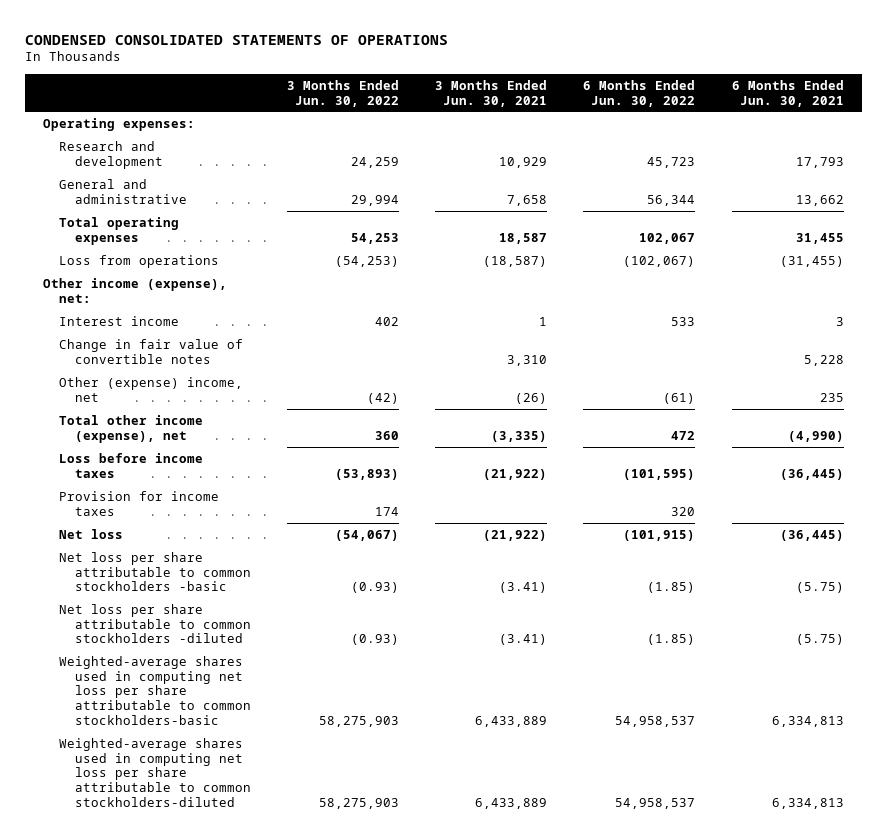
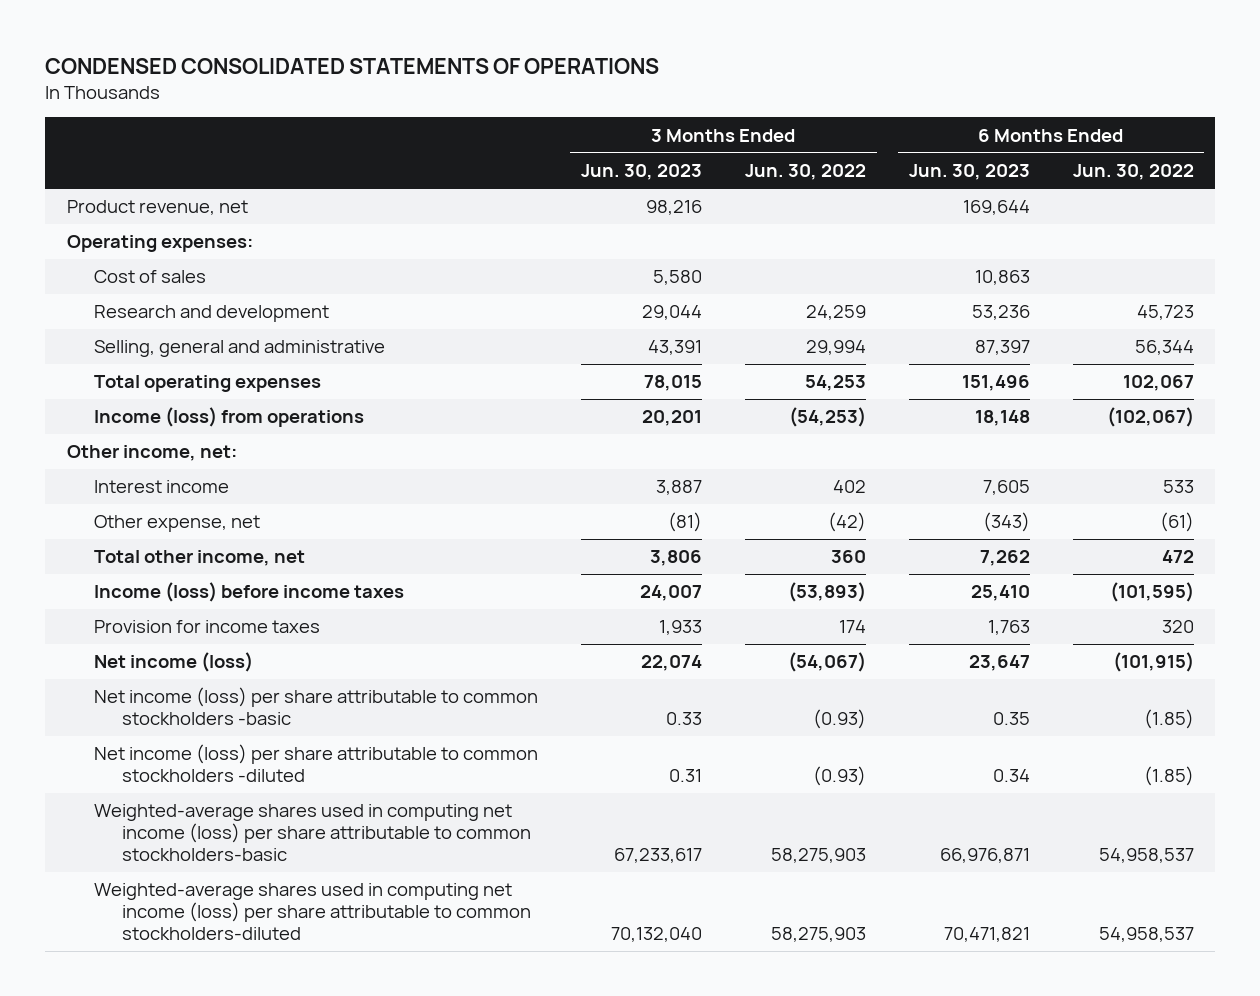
- | 3 Months Ended Jun. 30, 2022 | 3 Months Ended Jun. 30, 2021 | 6 Months Ended Jun. 30, 2022 | 6 Months Ended Jun. 30, 2021
+ | 3 Months Ended Jun. 30, 2023 | 3 Months Ended Jun. 30, 2022 | 6 Months Ended Jun. 30, 2023 | 6 Months Ended Jun. 30, 2022
+ Product revenue, net | 98,216 | | 169,644 |
+ Cost of sales | 5,580 | | 10,863 |
- General and administrative | 29,994 | 7,658 | 56,344 | 13,662
+ Selling, general and administrative | 43,391 | 29,994 | 87,397 | 56,344
- Loss from operations | (54,253) | (18,587) | (102,067) | (31,455)
- Other income (expense), net:
+ Income (loss) from operations | 20,201 | (54,253) | 18,148 | (102,067)
+ Other income, net:
- Change in fair value of convertible notes | | 3,310 | | 5,228
- Other (expense) income, net | (42) | (26) | (61) | 235
- Total other income (expense), net | 360 | (3,335) | 472 | (4,990)
- Loss before income taxes | (53,893) | (21,922) | (101,595) | (36,445)
+ Other expense, net | (81) | (42) | (343) | (61)
+ Total other income, net | 3,806 | 360 | 7,262 | 472
+ Income (loss) before income taxes | 24,007 | (53,893) | 25,410 | (101,595)
- Net loss | (54,067) | (21,922) | (101,915) | (36,445)
- Net loss per share attributable to common stockholders -basic | (0.93) | (3.41) | (1.85) | (5.75)
- Net loss per share attributable to common stockholders -diluted | (0.93) | (3.41) | (1.85) | (5.75)
- Weighted-average shares used in computing net loss per share attributable to common stockholders-basic | 58,275,903 | 6,433,889 | 54,958,537 | 6,334,813
- Weighted-average shares used in computing net loss per share attributable to common stockholders-diluted | 58,275,903 | 6,433,889 | 54,958,537 | 6,334,813
+ Net income (loss) | 22,074 | (54,067) | 23,647 | (101,915)
+ Net income (loss) per share attributable to common stockholders -basic | 0.33 | (0.93) | 0.35 | (1.85)
+ Net income (loss) per share attributable to common stockholders -diluted | 0.31 | (0.93) | 0.34 | (1.85)
+ Weighted-average shares used in computing net income (loss) per share attributable to common stockholders-basic | 67,233,617 | 58,275,903 | 66,976,871 | 54,958,537
+ Weighted-average shares used in computing net income (loss) per share attributable to common stockholders-diluted | 70,132,040 | 58,275,903 | 70,471,821 | 54,958,537

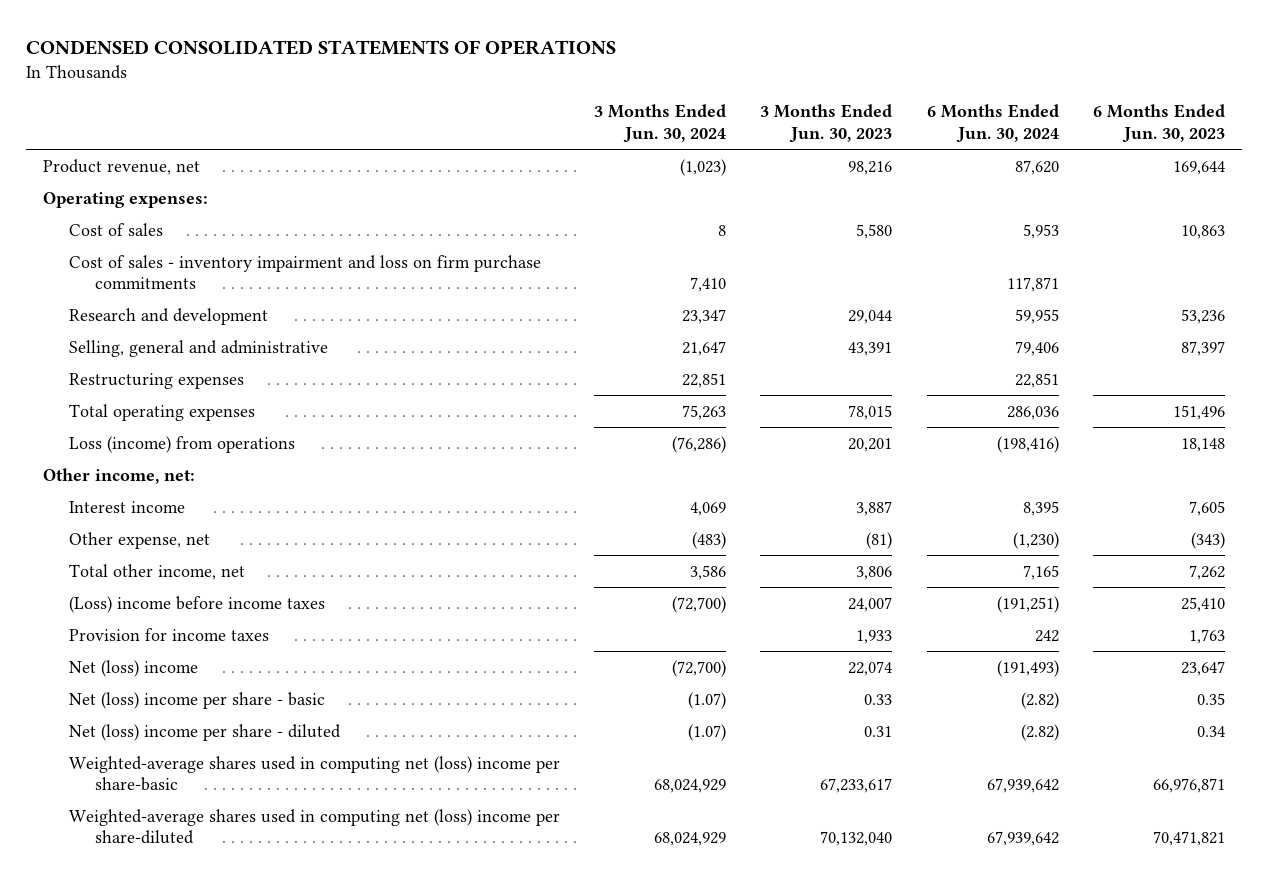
- | 3 Months Ended Jun. 30, 2023 | 3 Months Ended Jun. 30, 2022 | 6 Months Ended Jun. 30, 2023 | 6 Months Ended Jun. 30, 2022
+ | 3 Months Ended Jun. 30, 2024 | 3 Months Ended Jun. 30, 2023 | 6 Months Ended Jun. 30, 2024 | 6 Months Ended Jun. 30, 2023
+ Cost of sales - inventory impairment and loss on firm purchase commitments | 7,410 | | 117,871 |
+ Restructuring expenses | 22,851 | | 22,851 |
- Income (loss) from operations | 20,201 | (54,253) | 18,148 | (102,067)
+ Loss (income) from operations | (76,286) | 20,201 | (198,416) | 18,148
- Income (loss) before income taxes | 24,007 | (53,893) | 25,410 | (101,595)
+ (Loss) income before income taxes | (72,700) | 24,007 | (191,251) | 25,410
- Net income (loss) | 22,074 | (54,067) | 23,647 | (101,915)
- Net income (loss) per share attributable to common stockholders -basic | 0.33 | (0.93) | 0.35 | (1.85)
- Net income (loss) per share attributable to common stockholders -diluted | 0.31 | (0.93) | 0.34 | (1.85)
- Weighted-average shares used in computing net income (loss) per share attributable to common stockholders-basic | 67,233,617 | 58,275,903 | 66,976,871 | 54,958,537
- Weighted-average shares used in computing net income (loss) per share attributable to common stockholders-diluted | 70,132,040 | 58,275,903 | 70,471,821 | 54,958,537
+ Net (loss) income | (72,700) | 22,074 | (191,493) | 23,647
+ Net (loss) income per share - basic | (1.07) | 0.33 | (2.82) | 0.35
+ Net (loss) income per share - diluted | (1.07) | 0.31 | (2.82) | 0.34
+ Weighted-average shares used in computing net (loss) income per share-basic | 68,024,929 | 67,233,617 | 67,939,642 | 66,976,871
+ Weighted-average shares used in computing net (loss) income per share-diluted | 68,024,929 | 70,132,040 | 67,939,642 | 70,471,821

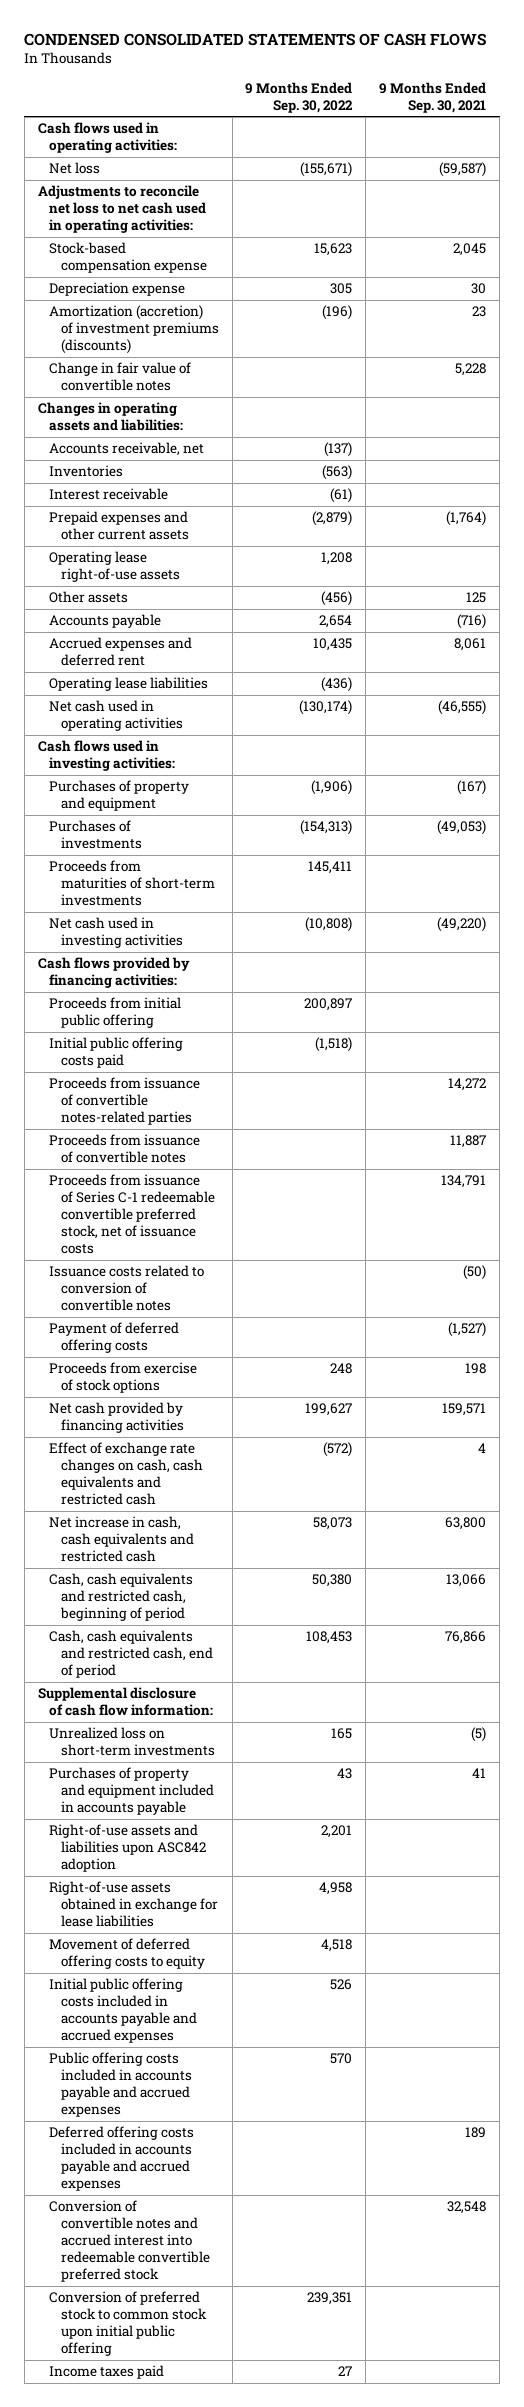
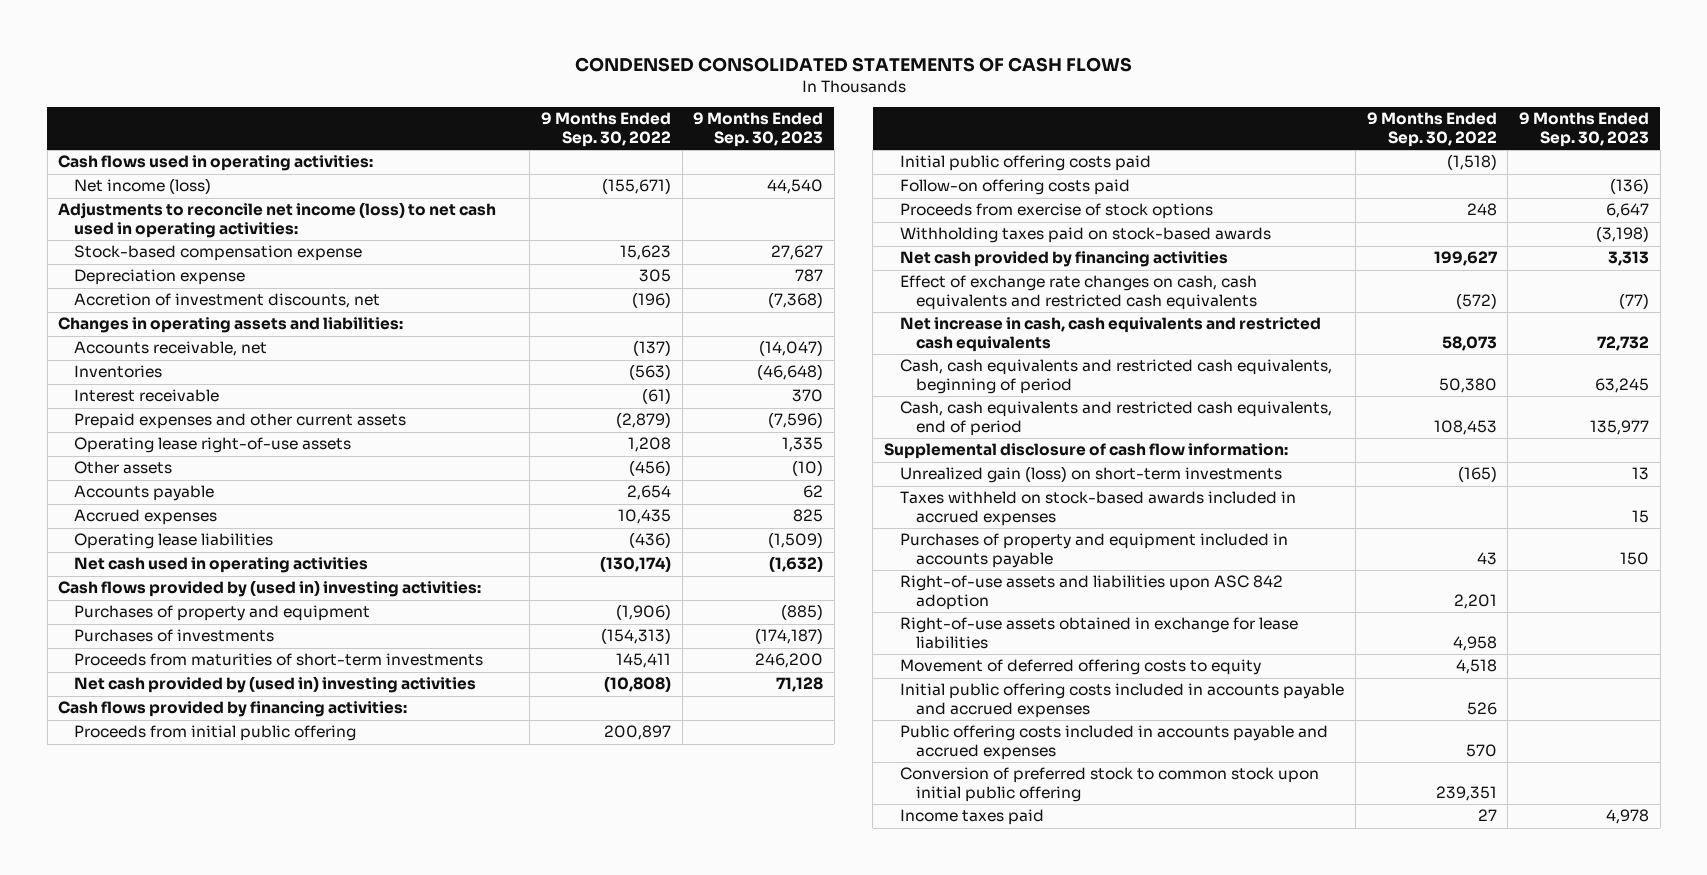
- | 9 Months Ended Sep. 30, 2022 | 9 Months Ended Sep. 30, 2021
+ | 9 Months Ended Sep. 30, 2022 | 9 Months Ended Sep. 30, 2023
- Net loss | (155,671) | (59,587)
- Adjustments to reconcile net loss to net cash used in operating activities:
+ Net income (loss) | (155,671) | 44,540
+ Adjustments to reconcile net income (loss) to net cash used in operating activities:
- Amortization (accretion) of investment premiums (discounts) | (196) | 23
- Change in fair value of convertible notes | | 5,228
+ Accretion of investment discounts, net | (196) | (7,368)
- Accrued expenses and deferred rent | 10,435 | 8,061
+ Accrued expenses | 10,435 | 825
- Cash flows used in investing activities:
+ Cash flows provided by (used in) investing activities:
- Net cash used in investing activities | (10,808) | (49,220)
+ Net cash provided by (used in) investing activities | (10,808) | 71,128
- Proceeds from issuance of convertible notes-related parties | | 14,272
- Proceeds from issuance of convertible notes | | 11,887
- Proceeds from issuance of Series C-1 redeemable convertible preferred stock, net of issuance costs | | 134,791
- Issuance costs related to conversion of convertible notes | | (50)
- Payment of deferred offering costs | | (1,527)
+ Follow-on offering costs paid | | (136)
+ Withholding taxes paid on stock-based awards | | (3,198)
- Effect of exchange rate changes on cash, cash equivalents and restricted cash | (572) | 4
- Net increase in cash, cash equivalents and restricted cash | 58,073 | 63,800
- Cash, cash equivalents and restricted cash, beginning of period | 50,380 | 13,066
- Cash, cash equivalents and restricted cash, end of period | 108,453 | 76,866
+ Effect of exchange rate changes on cash, cash equivalents and restricted cash equivalents | (572) | (77)
+ Net increase in cash, cash equivalents and restricted cash equivalents | 58,073 | 72,732
+ Cash, cash equivalents and restricted cash equivalents, beginning of period | 50,380 | 63,245
+ Cash, cash equivalents and restricted cash equivalents, end of period | 108,453 | 135,977
- Unrealized loss on short-term investments | 165 | (5)
+ Unrealized gain (loss) on short-term investments | (165) | 13
+ Taxes withheld on stock-based awards included in accrued expenses | | 15
- Right-of-use assets and liabilities upon ASC842 adoption | 2,201 |
+ Right-of-use assets and liabilities upon ASC 842 adoption | 2,201 |
- Deferred offering costs included in accounts payable and accrued expenses | | 189
- Conversion of convertible notes and accrued interest into redeemable convertible preferred stock | | 32,548

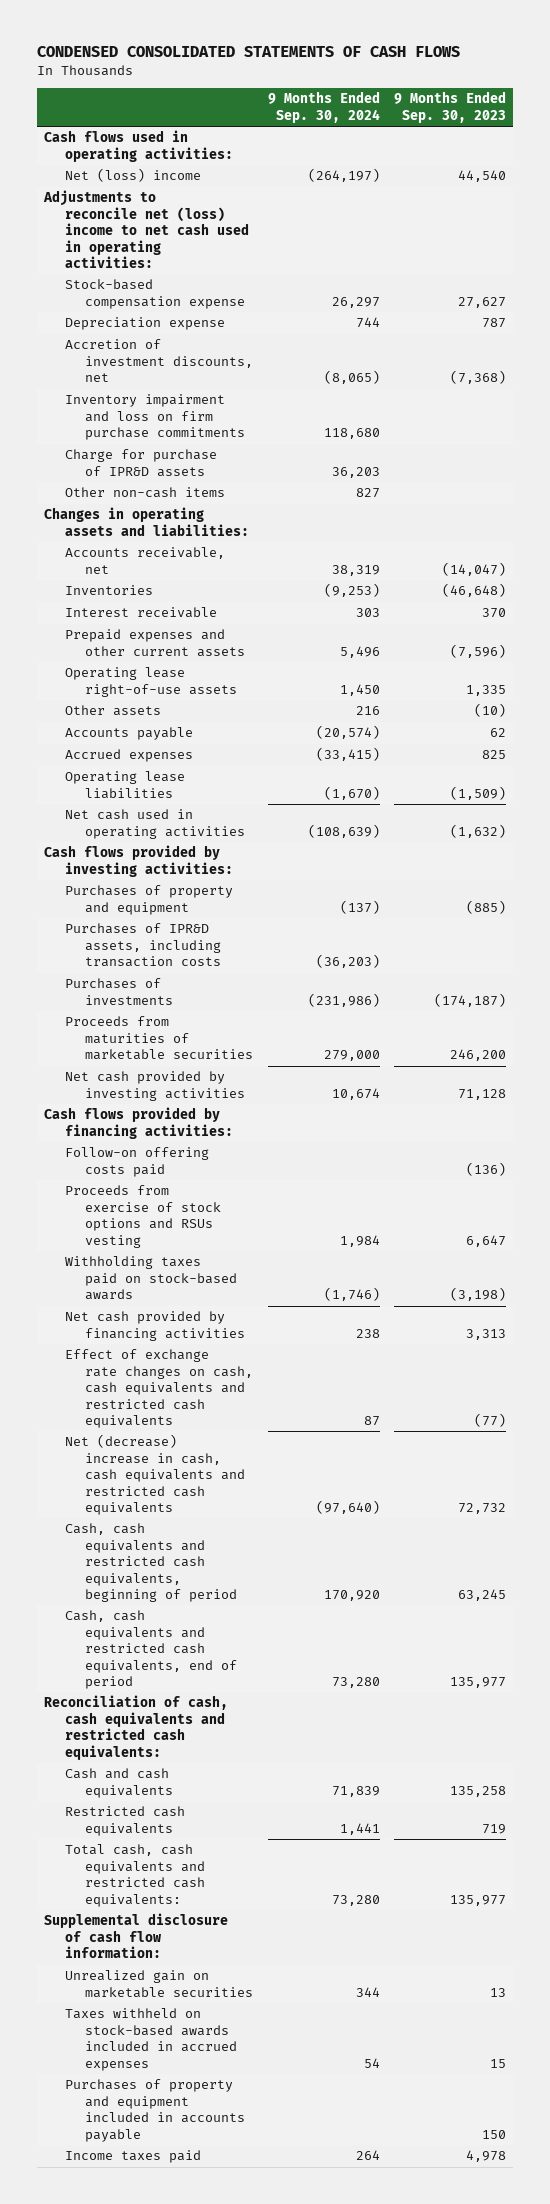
- | 9 Months Ended Sep. 30, 2022 | 9 Months Ended Sep. 30, 2023
+ | 9 Months Ended Sep. 30, 2024 | 9 Months Ended Sep. 30, 2023
- Net income (loss) | (155,671) | 44,540
- Adjustments to reconcile net income (loss) to net cash used in operating activities:
+ Net (loss) income | (264,197) | 44,540
+ Adjustments to reconcile net (loss) income to net cash used in operating activities:
+ Inventory impairment and loss on firm purchase commitments | 118,680 |
+ Charge for purchase of IPR&D assets | 36,203 |
+ Other non-cash items | 827 |
- Cash flows provided by (used in) investing activities:
+ Cash flows provided by investing activities:
+ Purchases of IPR&D assets, including transaction costs | (36,203) |
- Proceeds from maturities of short-term investments | 145,411 | 246,200
- Net cash provided by (used in) investing activities | (10,808) | 71,128
+ Proceeds from maturities of marketable securities | 279,000 | 246,200
+ Net cash provided by investing activities | 10,674 | 71,128
- Proceeds from initial public offering | 200,897 |
- Initial public offering costs paid | (1,518) |
- Proceeds from exercise of stock options | 248 | 6,647
+ Proceeds from exercise of stock options and RSUs vesting | 1,984 | 6,647
- Net increase in cash, cash equivalents and restricted cash equivalents | 58,073 | 72,732
+ Net (decrease) increase in cash, cash equivalents and restricted cash equivalents | (97,640) | 72,732
+ Reconciliation of cash, cash equivalents and restricted cash equivalents:
+ Cash and cash equivalents | 71,839 | 135,258
+ Restricted cash equivalents | 1,441 | 719
+ Total cash, cash equivalents and restricted cash equivalents: | 73,280 | 135,977
- Unrealized gain (loss) on short-term investments | (165) | 13
+ Unrealized gain on marketable securities | 344 | 13
- Right-of-use assets and liabilities upon ASC 842 adoption | 2,201 |
- Right-of-use assets obtained in exchange for lease liabilities | 4,958 |
- Movement of deferred offering costs to equity | 4,518 |
- Initial public offering costs included in accounts payable and accrued expenses | 526 |
- Public offering costs included in accounts payable and accrued expenses | 570 |
- Conversion of preferred stock to common stock upon initial public offering | 239,351 |

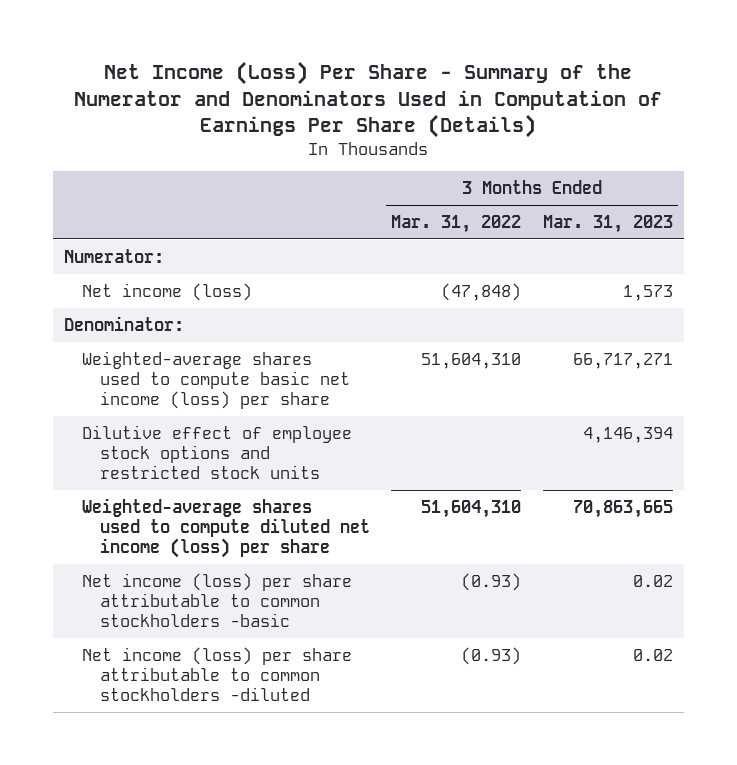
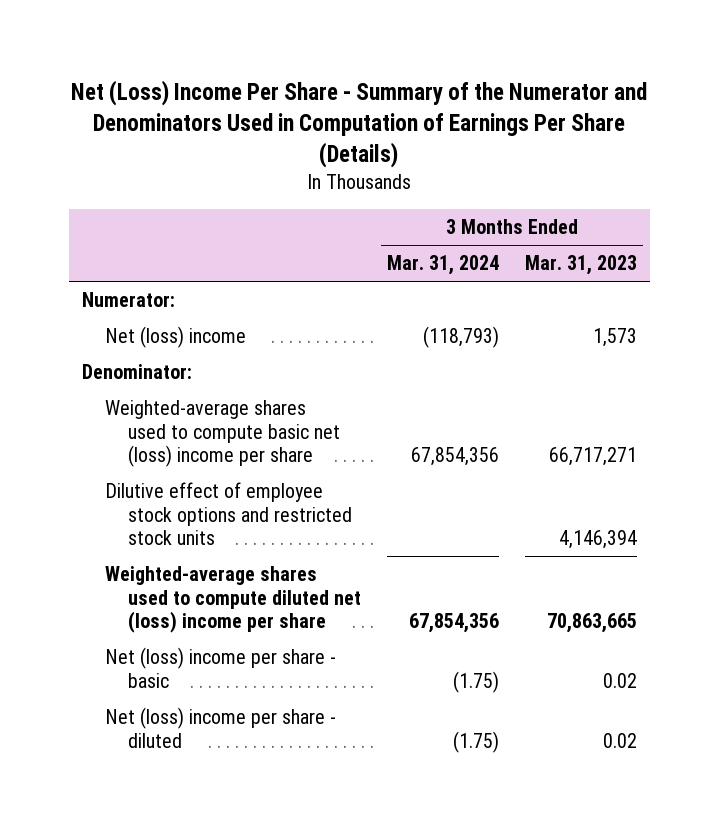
- Net Income (Loss) Per Share - Summary of the Numerator and Denominators Used in Computation of Earnings Per Share (Details)
+ Net (Loss) Income Per Share - Summary of the Numerator and Denominators Used in Computation of Earnings Per Share (Details)
- | 3 Months Ended Mar. 31, 2022 | 3 Months Ended Mar. 31, 2023
+ | 3 Months Ended Mar. 31, 2024 | 3 Months Ended Mar. 31, 2023
- Net income (loss) | (47,848) | 1,573
+ Net (loss) income | (118,793) | 1,573
- Weighted-average shares used to compute basic net income (loss) per share | 51,604,310 | 66,717,271
+ Weighted-average shares used to compute basic net (loss) income per share | 67,854,356 | 66,717,271
- Weighted-average shares used to compute diluted net income (loss) per share | 51,604,310 | 70,863,665
- Net income (loss) per share attributable to common stockholders -basic | (0.93) | 0.02
- Net income (loss) per share attributable to common stockholders -diluted | (0.93) | 0.02
+ Weighted-average shares used to compute diluted net (loss) income per share | 67,854,356 | 70,863,665
+ Net (loss) income per share - basic | (1.75) | 0.02
+ Net (loss) income per share - diluted | (1.75) | 0.02

